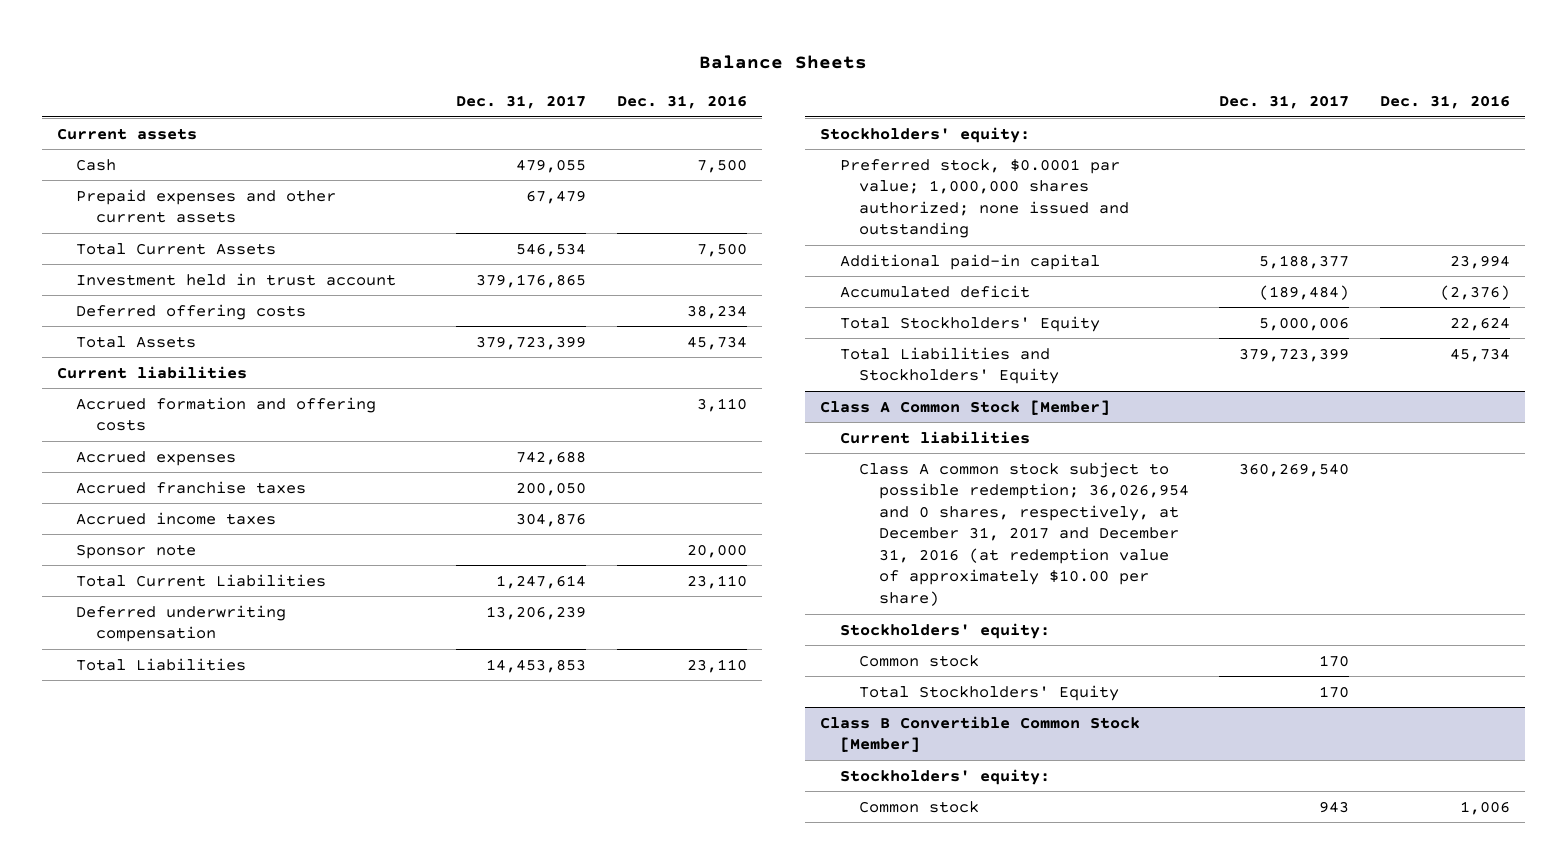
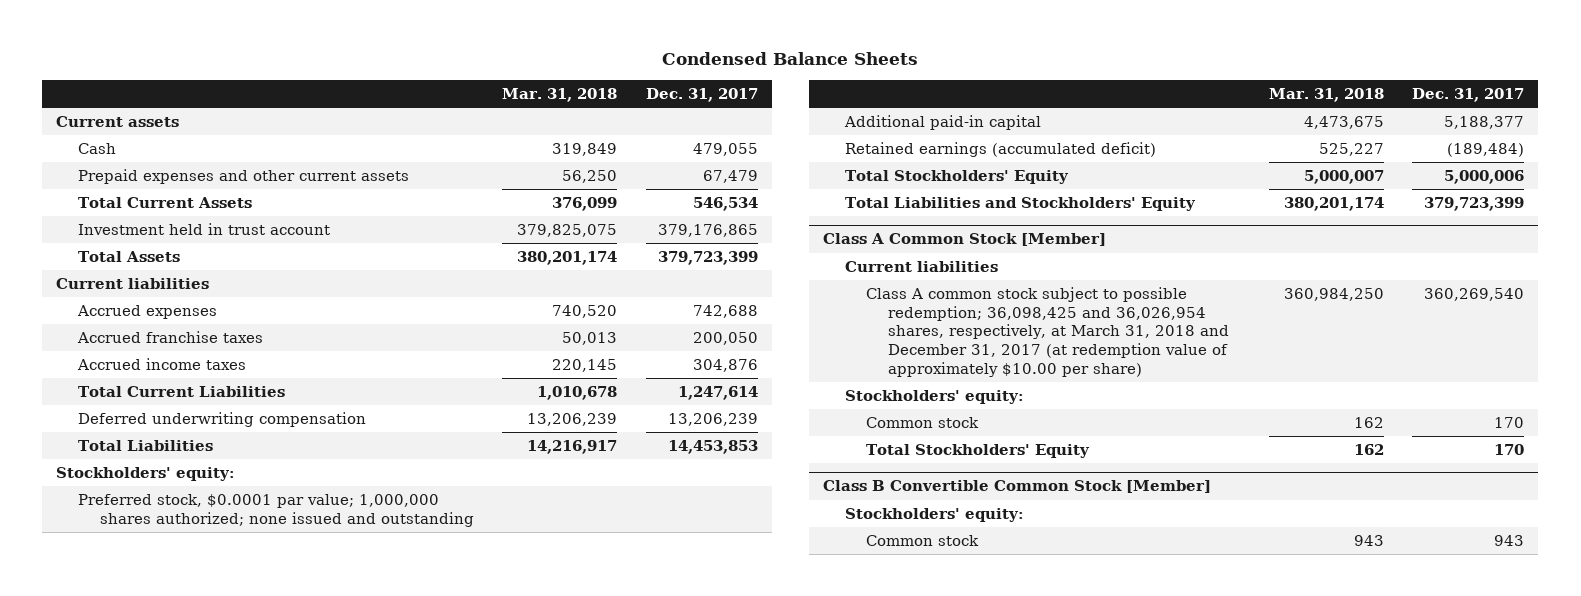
- Balance Sheets
+ Condensed Balance Sheets
- | Dec. 31, 2017 | Dec. 31, 2016
+ | Mar. 31, 2018 | Dec. 31, 2017
- Deferred offering costs | | 38,234
- Accrued formation and offering costs | | 3,110
- Sponsor note | | 20,000
- Accumulated deficit | (189,484) | (2,376)
+ Retained earnings (accumulated deficit) | 525,227 | (189,484)
@ Class A Common Stock [Member]
- Class A common stock subject to possible redemption; 36,026,954 and 0 shares, respectively, at December 31, 2017 and December 31, 2016 (at redemption value of approximately $10.00 per share) | 360,269,540 |
+ Class A common stock subject to possible redemption; 36,098,425 and 36,026,954 shares, respectively, at March 31, 2018 and December 31, 2017 (at redemption value of approximately $10.00 per share) | 360,984,250 | 360,269,540

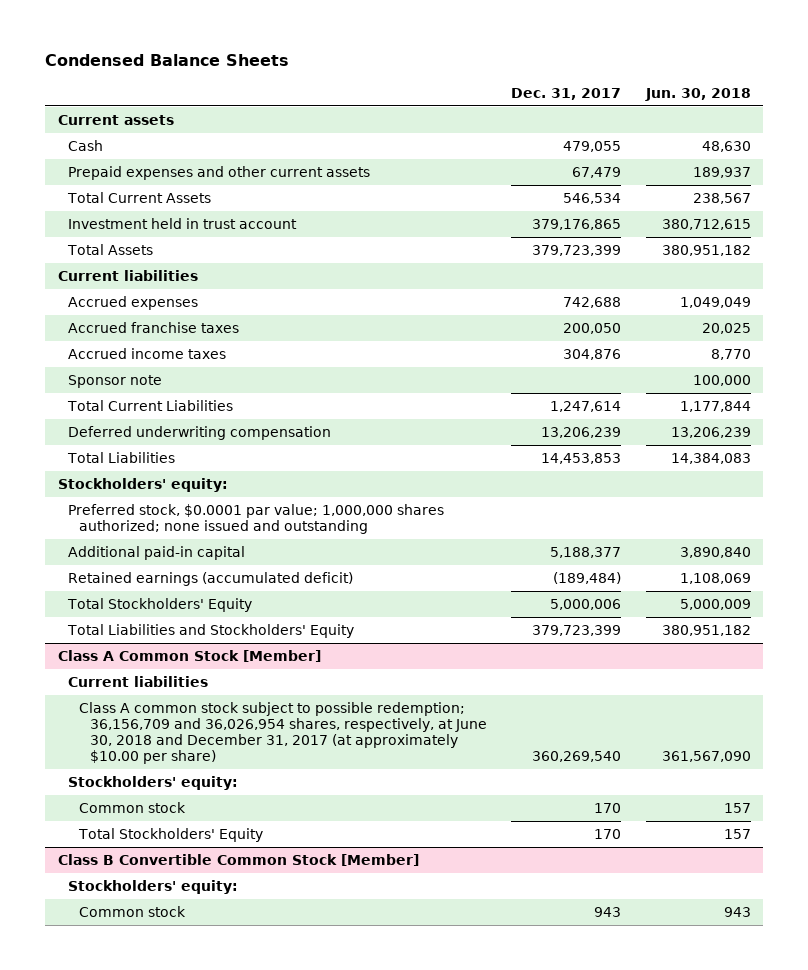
- | Mar. 31, 2018 | Dec. 31, 2017
+ | Dec. 31, 2017 | Jun. 30, 2018
+ Sponsor note | | 100,000
@ Class A Common Stock [Member]
- Class A common stock subject to possible redemption; 36,098,425 and 36,026,954 shares, respectively, at March 31, 2018 and December 31, 2017 (at redemption value of approximately $10.00 per share) | 360,984,250 | 360,269,540
+ Class A common stock subject to possible redemption; 36,156,709 and 36,026,954 shares, respectively, at June 30, 2018 and December 31, 2017 (at approximately $10.00 per share) | 360,269,540 | 361,567,090

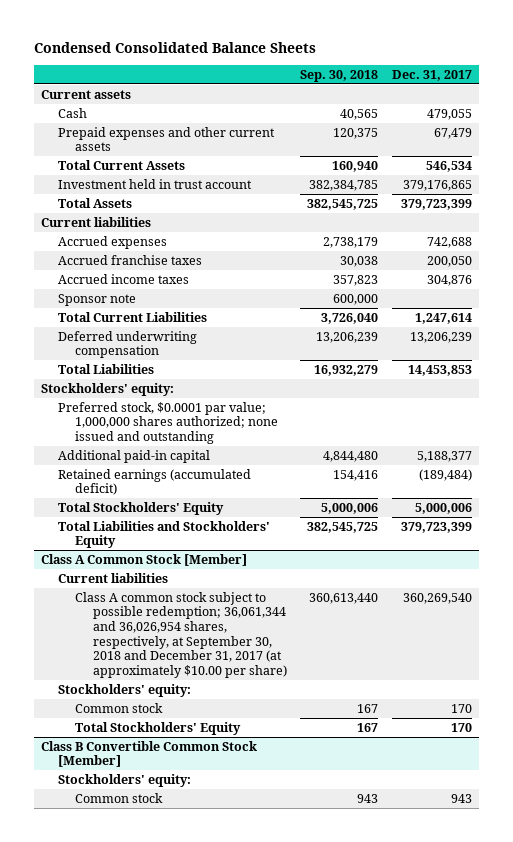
- Condensed Balance Sheets
+ Condensed Consolidated Balance Sheets
- | Dec. 31, 2017 | Jun. 30, 2018
+ | Sep. 30, 2018 | Dec. 31, 2017
@ Class A Common Stock [Member]
- Class A common stock subject to possible redemption; 36,156,709 and 36,026,954 shares, respectively, at June 30, 2018 and December 31, 2017 (at approximately $10.00 per share) | 360,269,540 | 361,567,090
+ Class A common stock subject to possible redemption; 36,061,344 and 36,026,954 shares, respectively, at September 30, 2018 and December 31, 2017 (at approximately $10.00 per share) | 360,613,440 | 360,269,540

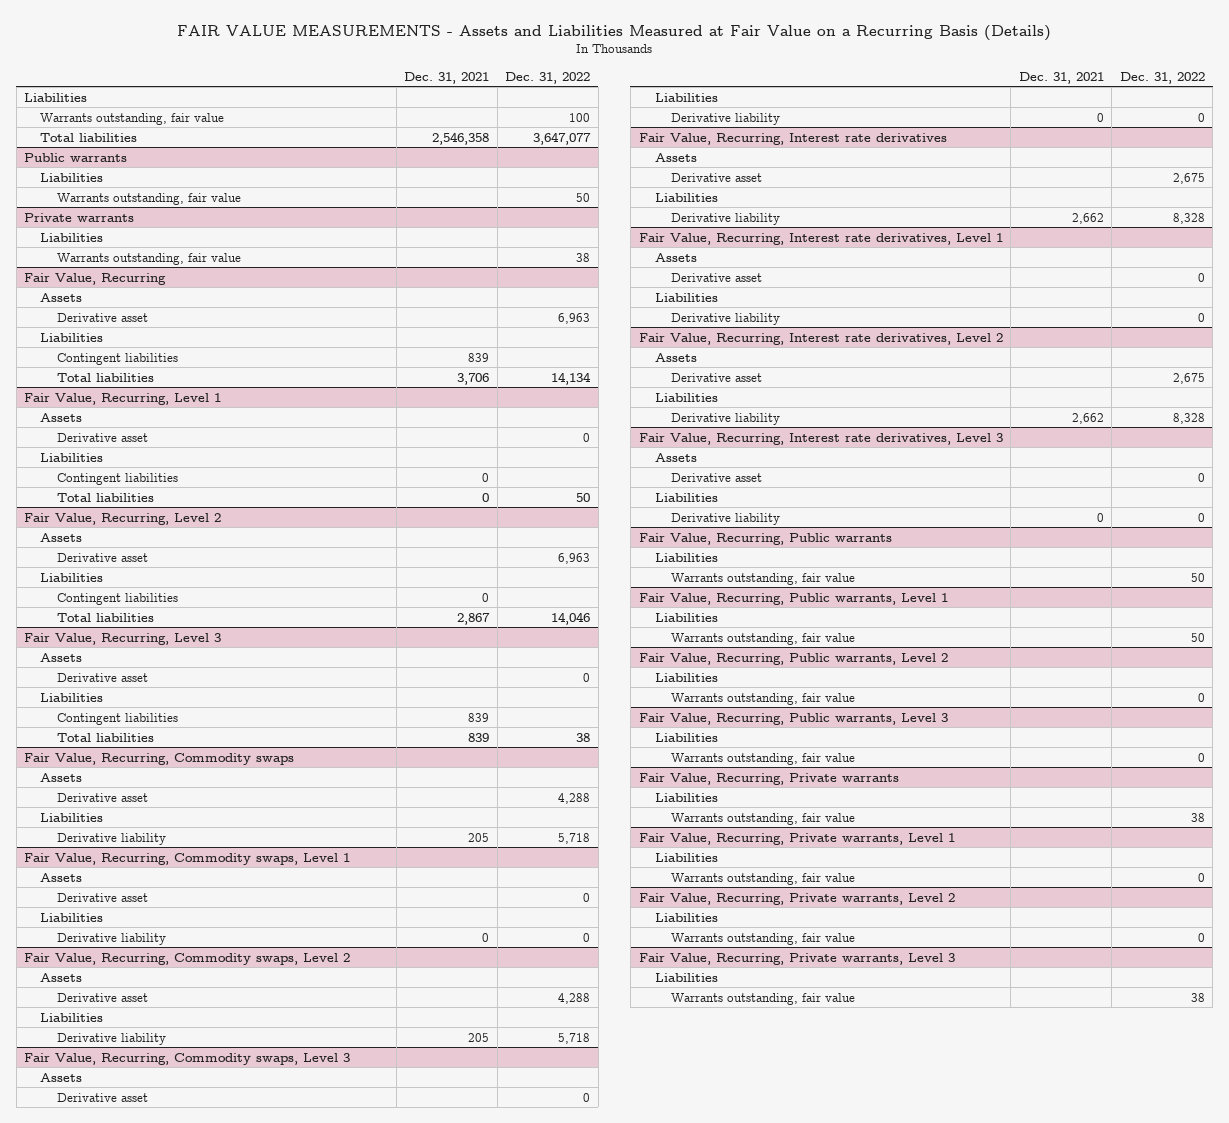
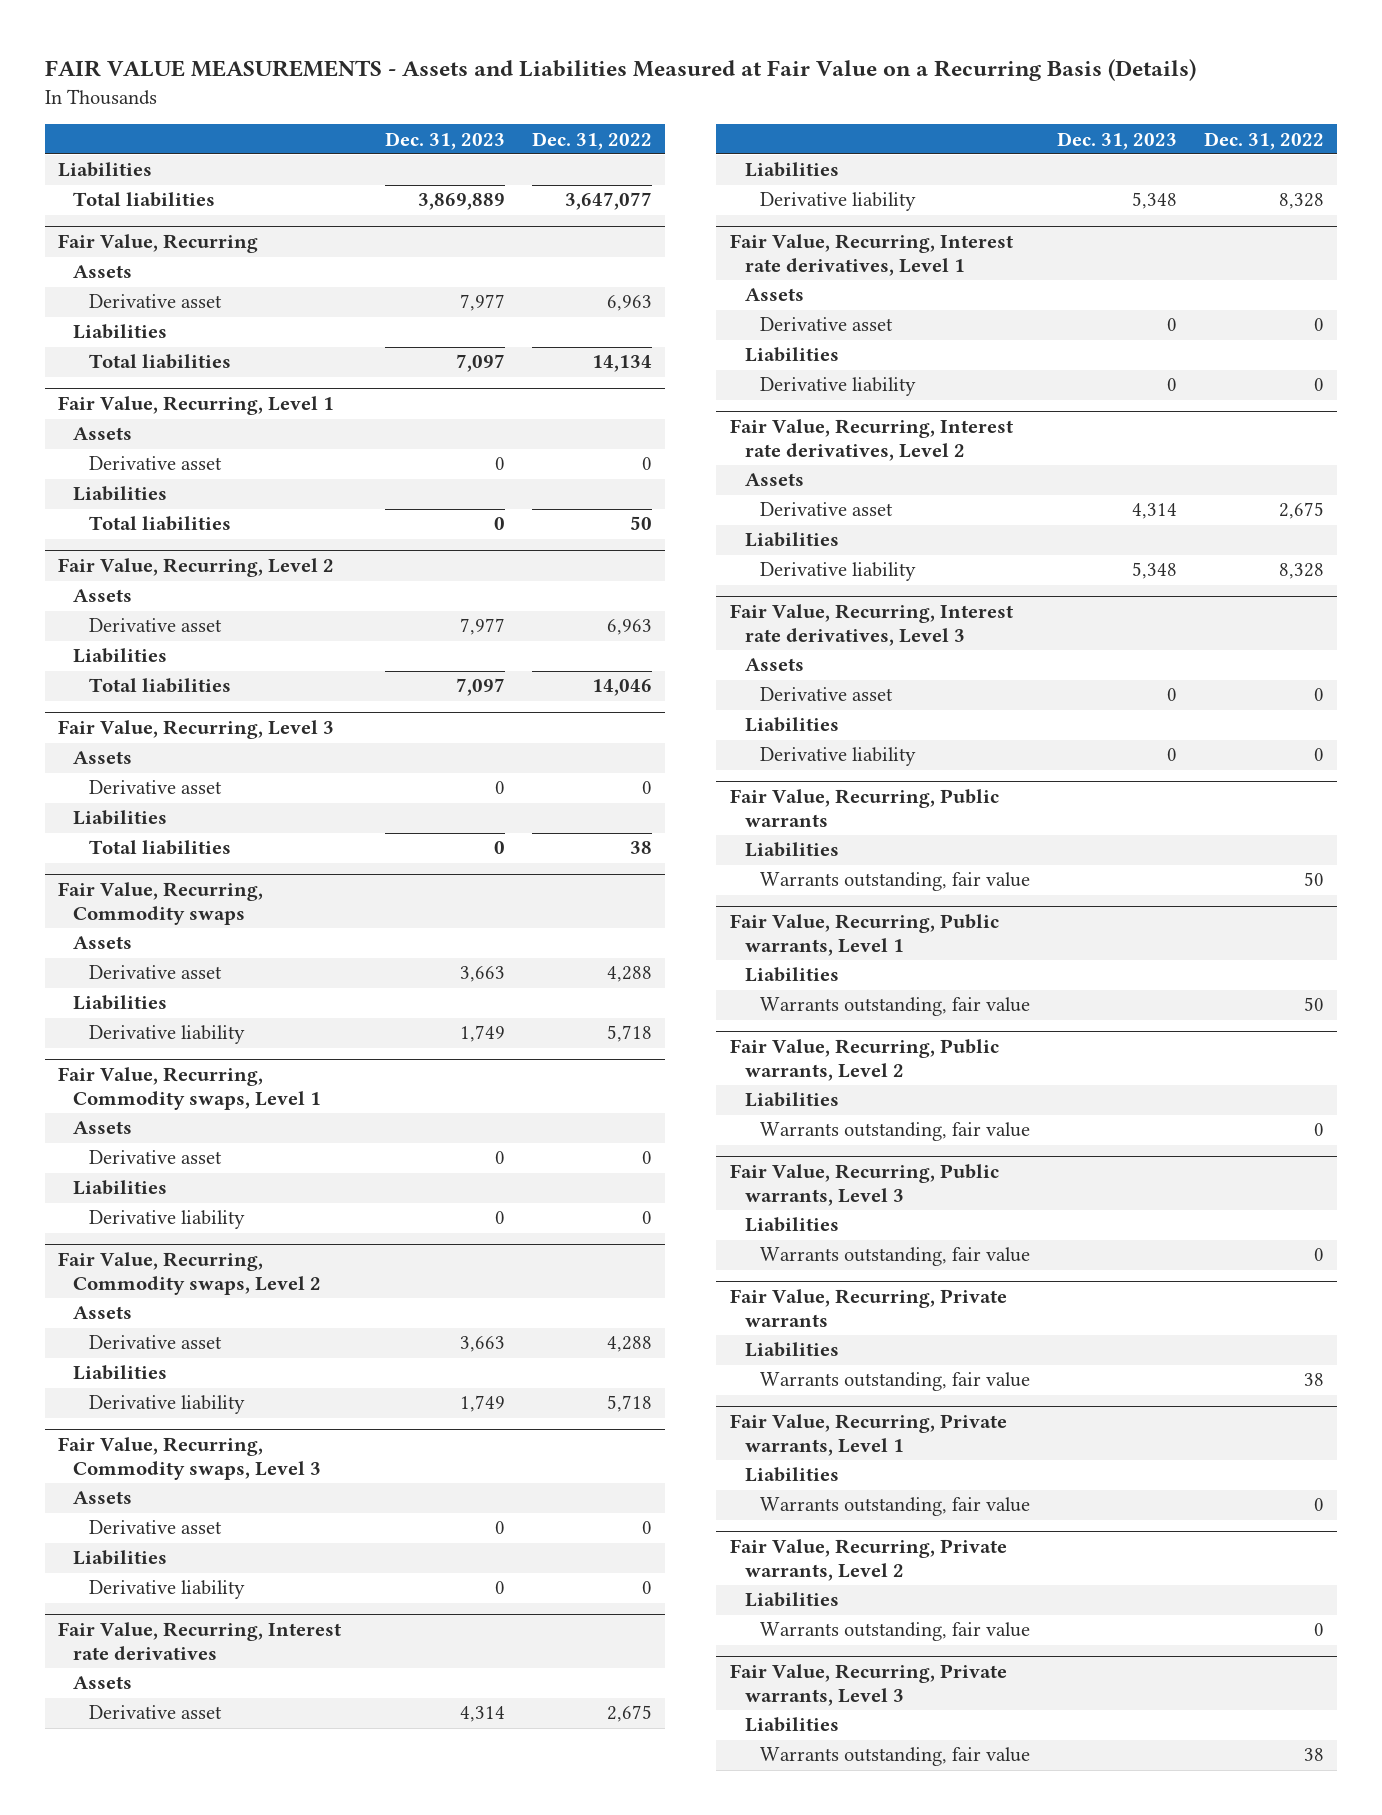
- | Dec. 31, 2021 | Dec. 31, 2022
+ | Dec. 31, 2023 | Dec. 31, 2022
- Warrants outstanding, fair value | | 100
- Public warrants
- Liabilities
- Warrants outstanding, fair value | | 50
- Private warrants
- Liabilities
- Warrants outstanding, fair value | | 38
@ Fair Value, Recurring
- Contingent liabilities | 839 |
@ Fair Value, Recurring, Level 1
- Contingent liabilities | 0 |
@ Fair Value, Recurring, Level 2
- Contingent liabilities | 0 |
@ Fair Value, Recurring, Level 3
- Contingent liabilities | 839 |

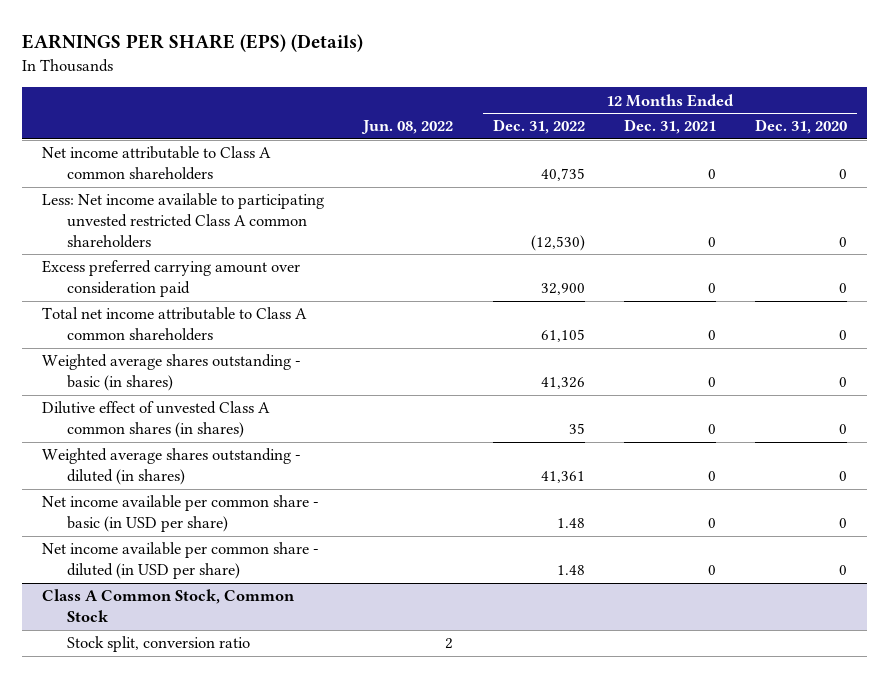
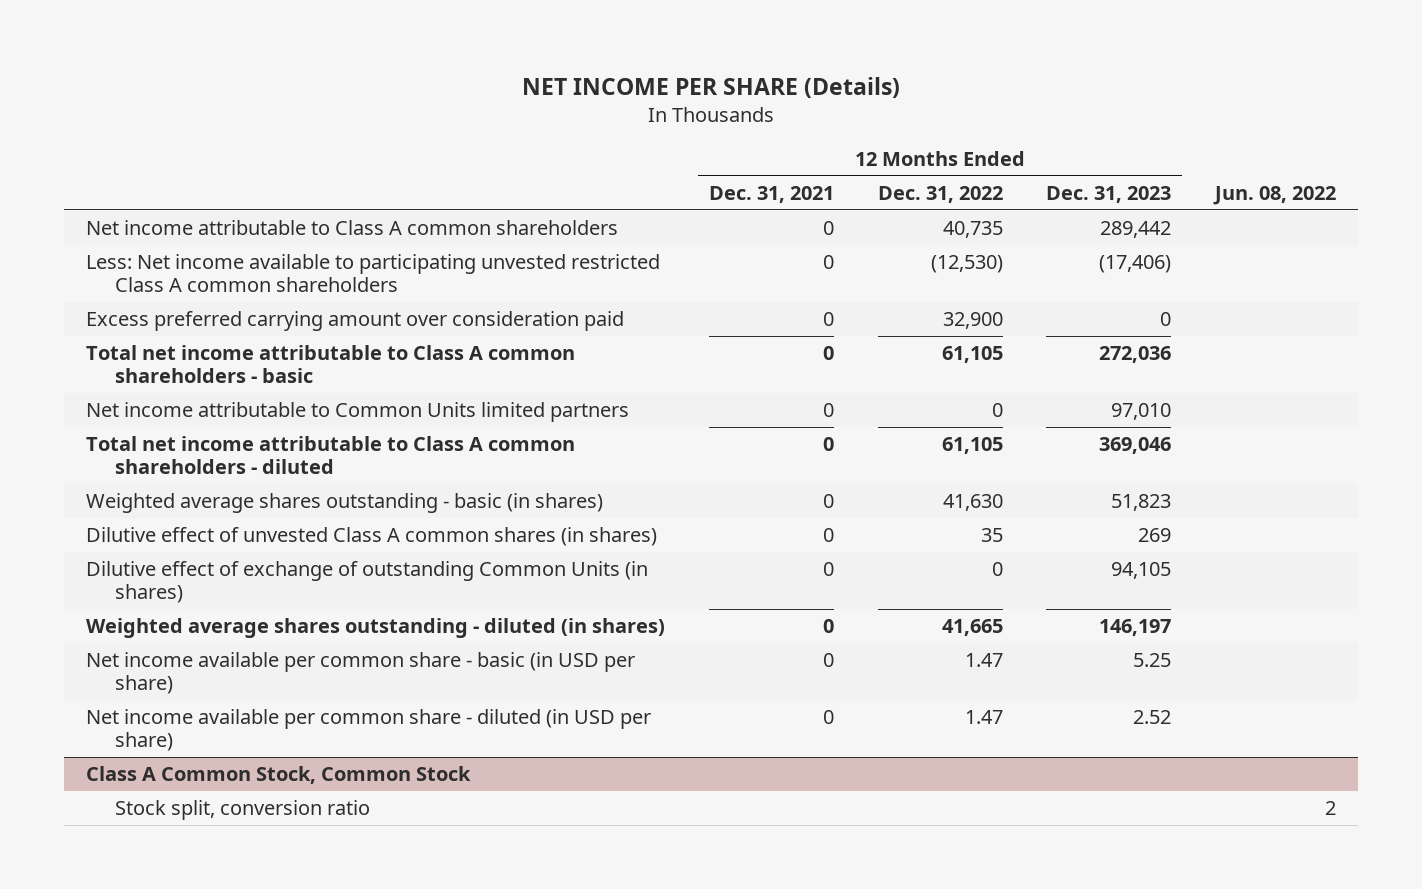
- EARNINGS PER SHARE (EPS) (Details)
+ NET INCOME PER SHARE (Details)
- | Jun. 08, 2022 | 12 Months Ended Dec. 31, 2022 | 12 Months Ended Dec. 31, 2021 | 12 Months Ended Dec. 31, 2020
+ | 12 Months Ended Dec. 31, 2021 | 12 Months Ended Dec. 31, 2022 | 12 Months Ended Dec. 31, 2023 | Jun. 08, 2022
- Total net income attributable to Class A common shareholders | | 61,105 | 0 | 0
- Weighted average shares outstanding - basic (in shares) | | 41,326 | 0 | 0
+ Total net income attributable to Class A common shareholders - basic | 0 | 61,105 | 272,036 |
+ Net income attributable to Common Units limited partners | 0 | 0 | 97,010 |
+ Total net income attributable to Class A common shareholders - diluted | 0 | 61,105 | 369,046 |
+ Weighted average shares outstanding - basic (in shares) | 0 | 41,630 | 51,823 |
- Weighted average shares outstanding - diluted (in shares) | | 41,361 | 0 | 0
- Net income available per common share - basic (in USD per share) | | 1.48 | 0 | 0
- Net income available per common share - diluted (in USD per share) | | 1.48 | 0 | 0
+ Dilutive effect of exchange of outstanding Common Units (in shares) | 0 | 0 | 94,105 |
+ Weighted average shares outstanding - diluted (in shares) | 0 | 41,665 | 146,197 |
+ Net income available per common share - basic (in USD per share) | 0 | 1.47 | 5.25 |
+ Net income available per common share - diluted (in USD per share) | 0 | 1.47 | 2.52 |

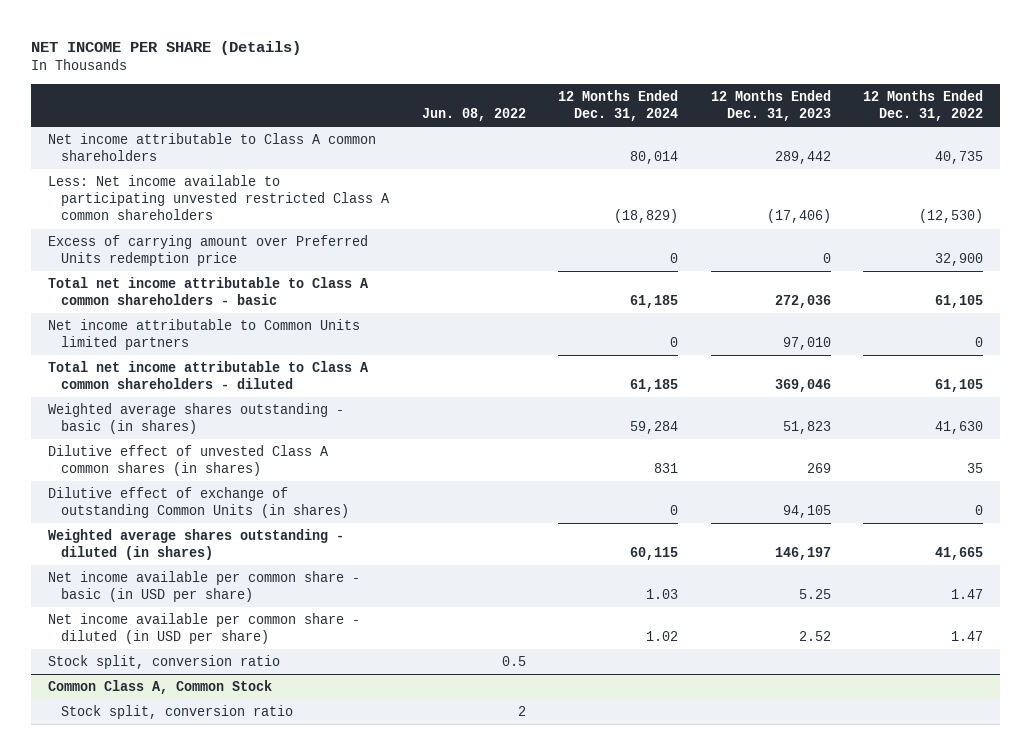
- | 12 Months Ended Dec. 31, 2021 | 12 Months Ended Dec. 31, 2022 | 12 Months Ended Dec. 31, 2023 | Jun. 08, 2022
+ | Jun. 08, 2022 | 12 Months Ended Dec. 31, 2024 | 12 Months Ended Dec. 31, 2023 | 12 Months Ended Dec. 31, 2022
- Excess preferred carrying amount over consideration paid | 0 | 32,900 | 0 |
+ Excess of carrying amount over Preferred Units redemption price | | 0 | 0 | 32,900
- Class A Common Stock, Common Stock
+ Stock split, conversion ratio | 0.5 | | |
+ Common Class A, Common Stock

